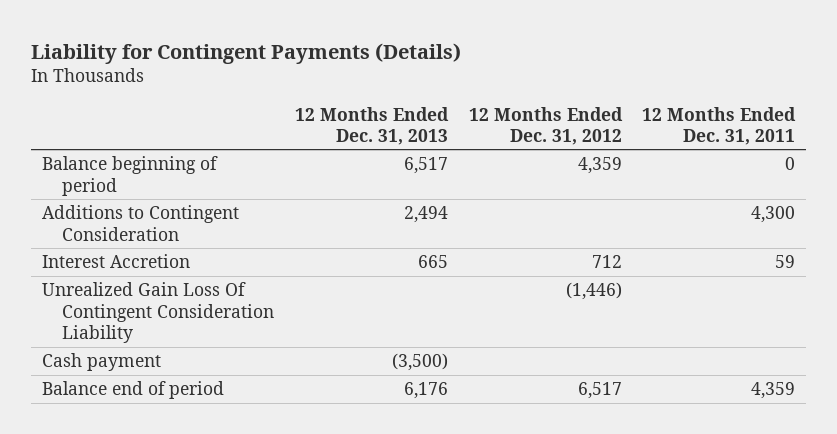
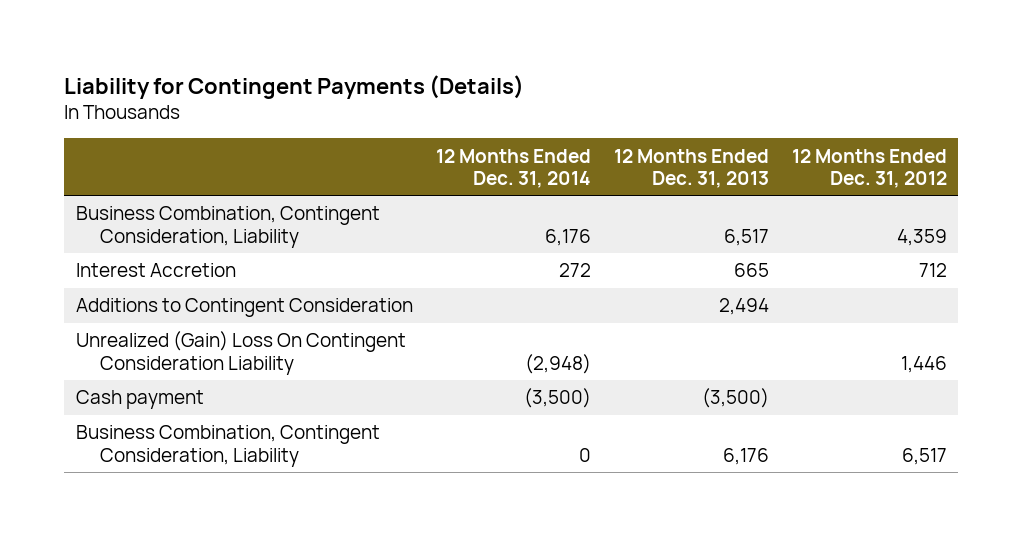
- | 12 Months Ended Dec. 31, 2013 | 12 Months Ended Dec. 31, 2012 | 12 Months Ended Dec. 31, 2011
+ | 12 Months Ended Dec. 31, 2014 | 12 Months Ended Dec. 31, 2013 | 12 Months Ended Dec. 31, 2012
- Balance beginning of period | 6,517 | 4,359 | 0
+ Business Combination, Contingent Consideration, Liability | 6,176 | 6,517 | 4,359
- Unrealized Gain Loss Of Contingent Consideration Liability | | (1,446) |
moved down: Additions to Contingent Consideration | | 2,494 |
+ Unrealized (Gain) Loss On Contingent Consideration Liability | (2,948) | | 1,446
- Balance end of period | 6,176 | 6,517 | 4,359
+ Business Combination, Contingent Consideration, Liability | 0 | 6,176 | 6,517

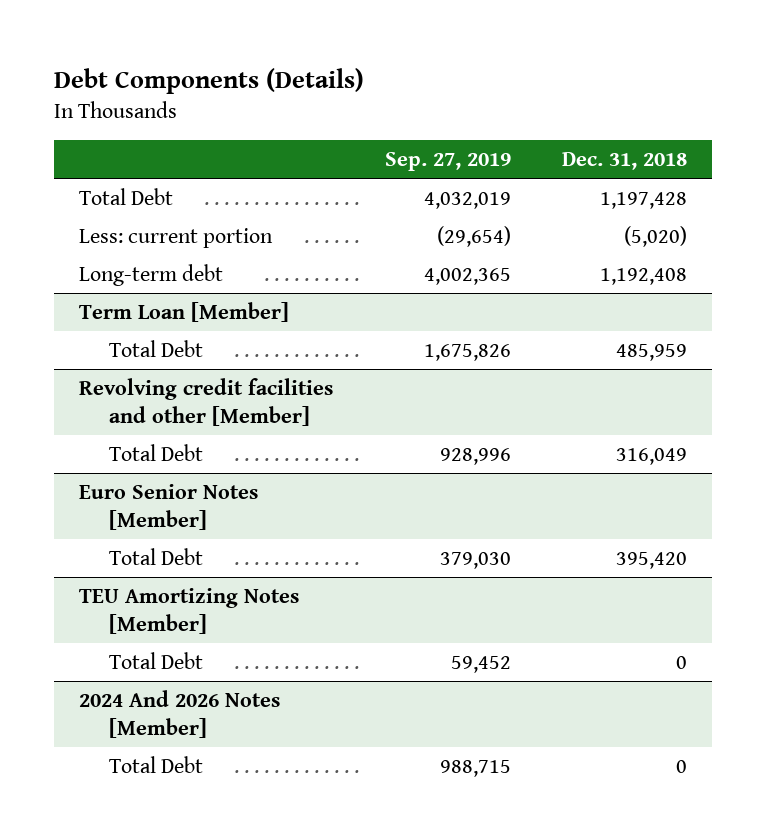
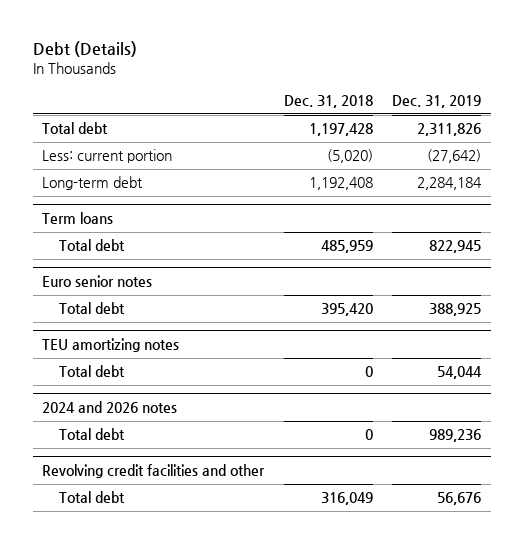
- Debt Components (Details)
+ Debt (Details)
- | Sep. 27, 2019 | Dec. 31, 2018
+ | Dec. 31, 2018 | Dec. 31, 2019
- Total Debt | 4,032,019 | 1,197,428
+ Total debt | 1,197,428 | 2,311,826
- Term Loan [Member]
- Total Debt | 1,675,826 | 485,959
- Revolving credit facilities and other [Member]
- Total Debt | 928,996 | 316,049
- Euro Senior Notes [Member]
- Total Debt | 379,030 | 395,420
- TEU Amortizing Notes [Member]
- Total Debt | 59,452 | 0
- 2024 And 2026 Notes [Member]
- Total Debt | 988,715 | 0
+ Term loans
+ Total debt | 485,959 | 822,945
+ Euro senior notes
+ Total debt | 395,420 | 388,925
+ TEU amortizing notes
+ Total debt | 0 | 54,044
+ 2024 and 2026 notes
+ Total debt | 0 | 989,236
+ Revolving credit facilities and other
+ Total debt | 316,049 | 56,676

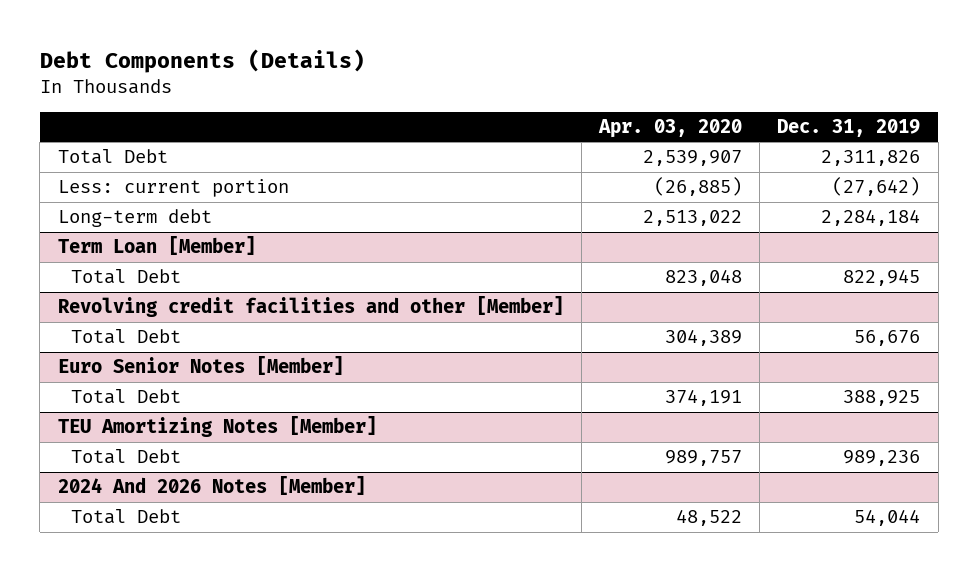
- Debt (Details)
+ Debt Components (Details)
- | Dec. 31, 2018 | Dec. 31, 2019
+ | Apr. 03, 2020 | Dec. 31, 2019
- Total debt | 1,197,428 | 2,311,826
+ Total Debt | 2,539,907 | 2,311,826
- Term loans
- Total debt | 485,959 | 822,945
- Euro senior notes
- Total debt | 395,420 | 388,925
- TEU amortizing notes
- Total debt | 0 | 54,044
- 2024 and 2026 notes
- Total debt | 0 | 989,236
- Revolving credit facilities and other
- Total debt | 316,049 | 56,676
+ Term Loan [Member]
+ Total Debt | 823,048 | 822,945
+ Revolving credit facilities and other [Member]
+ Total Debt | 304,389 | 56,676
+ Euro Senior Notes [Member]
+ Total Debt | 374,191 | 388,925
+ TEU Amortizing Notes [Member]
+ Total Debt | 989,757 | 989,236
+ 2024 And 2026 Notes [Member]
+ Total Debt | 48,522 | 54,044

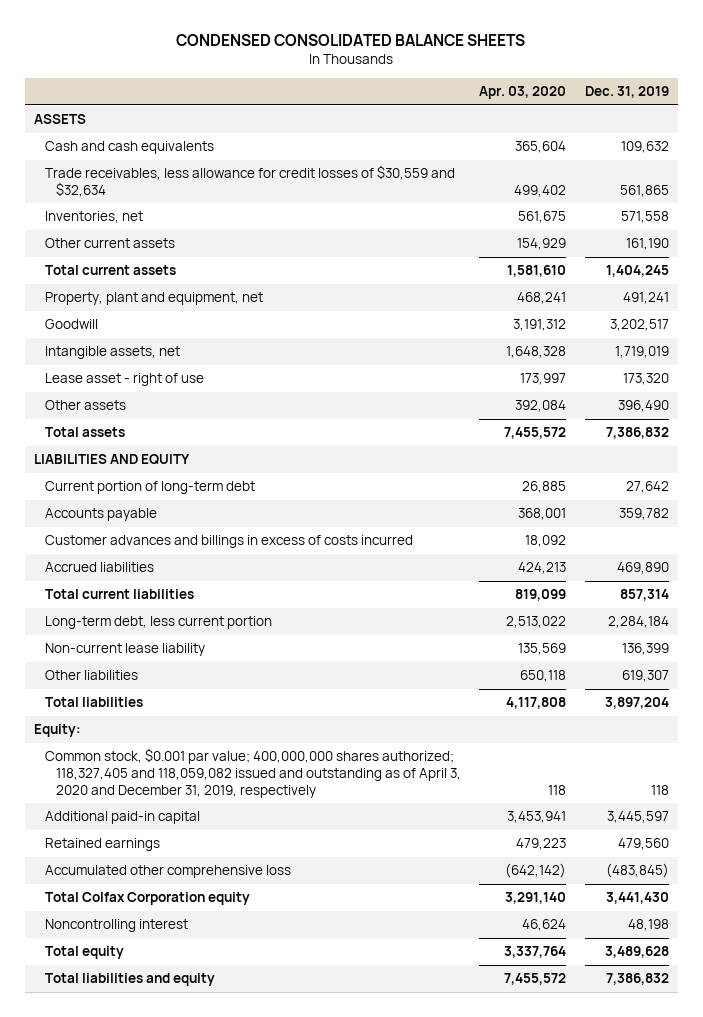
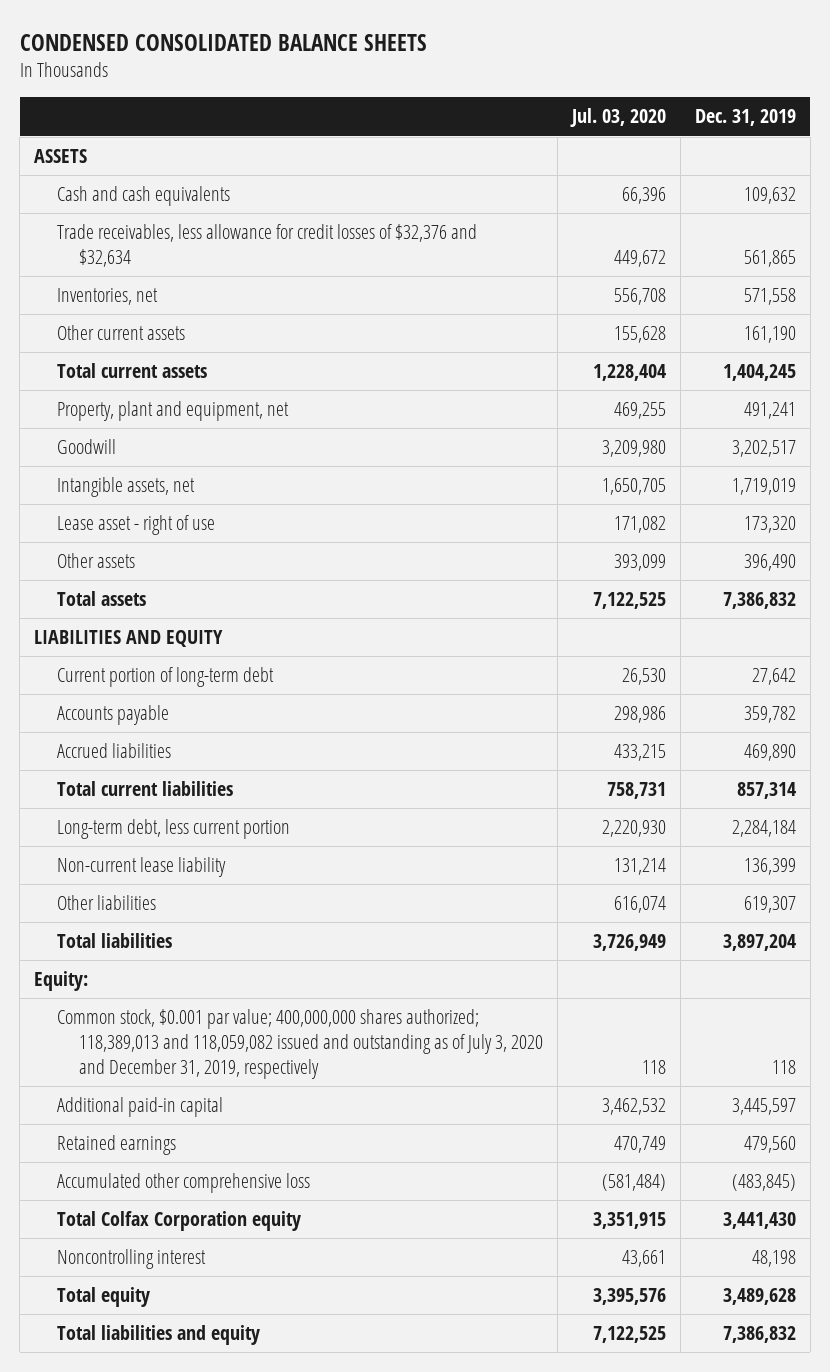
- | Apr. 03, 2020 | Dec. 31, 2019
+ | Jul. 03, 2020 | Dec. 31, 2019
- Trade receivables, less allowance for credit losses of $30,559 and $32,634 | 499,402 | 561,865
+ Trade receivables, less allowance for credit losses of $32,376 and $32,634 | 449,672 | 561,865
- Customer advances and billings in excess of costs incurred | 18,092 |
- Common stock, $0.001 par value; 400,000,000 shares authorized; 118,327,405 and 118,059,082 issued and outstanding as of April 3, 2020 and December 31, 2019, respectively | 118 | 118
+ Common stock, $0.001 par value; 400,000,000 shares authorized; 118,389,013 and 118,059,082 issued and outstanding as of July 3, 2020 and December 31, 2019, respectively | 118 | 118

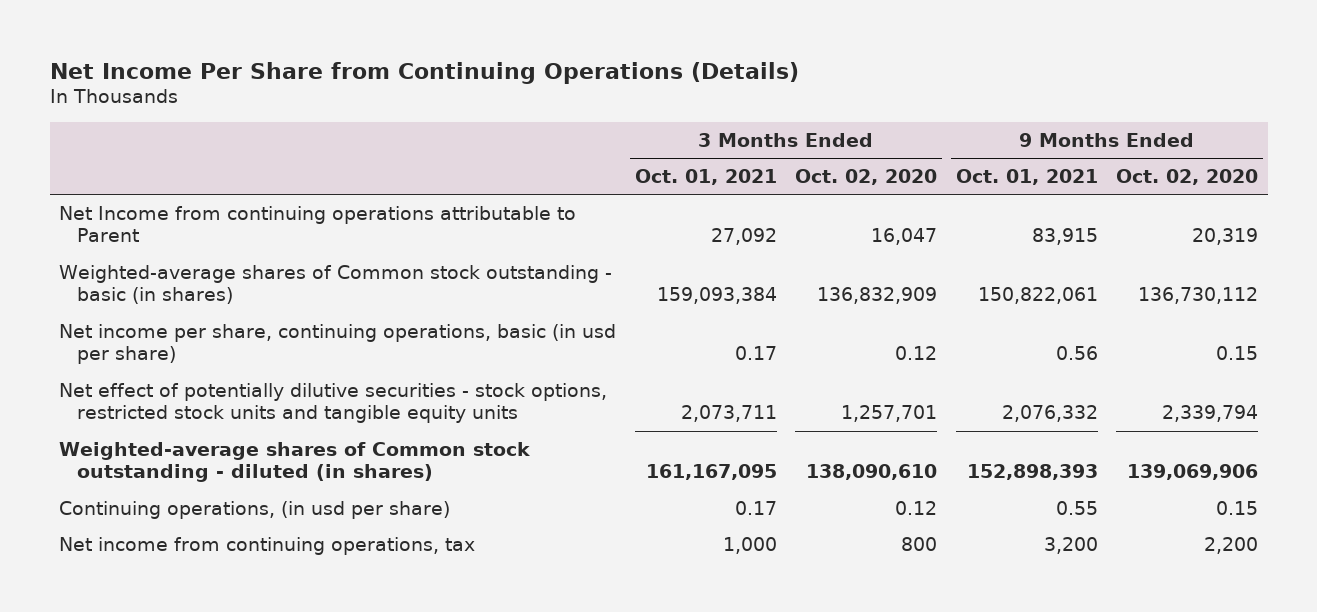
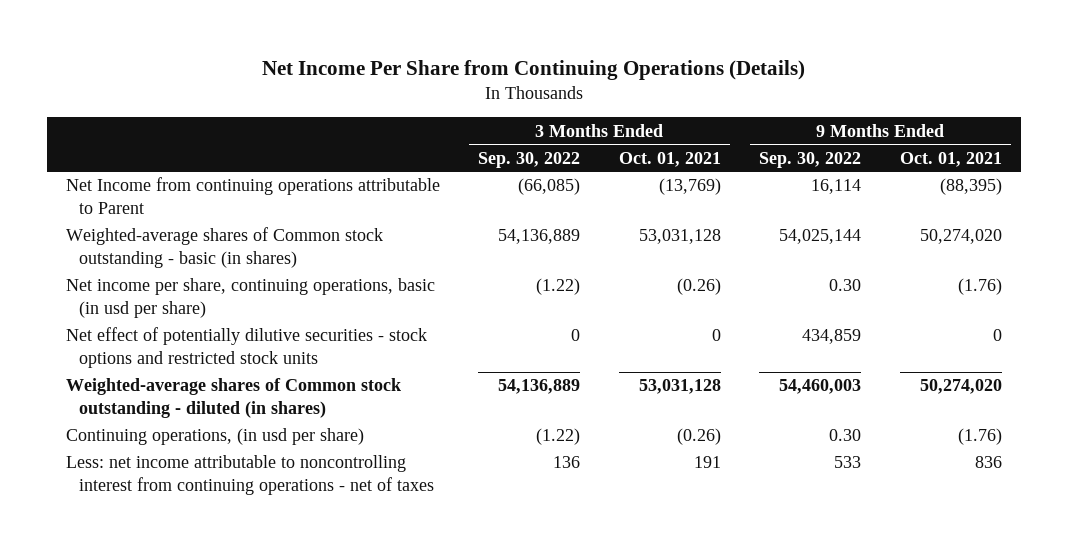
- | 3 Months Ended Oct. 01, 2021 | 3 Months Ended Oct. 02, 2020 | 9 Months Ended Oct. 01, 2021 | 9 Months Ended Oct. 02, 2020
+ | 3 Months Ended Sep. 30, 2022 | 3 Months Ended Oct. 01, 2021 | 9 Months Ended Sep. 30, 2022 | 9 Months Ended Oct. 01, 2021
- Net Income from continuing operations attributable to Parent | 27,092 | 16,047 | 83,915 | 20,319
- Weighted-average shares of Common stock outstanding - basic (in shares) | 159,093,384 | 136,832,909 | 150,822,061 | 136,730,112
- Net income per share, continuing operations, basic (in usd per share) | 0.17 | 0.12 | 0.56 | 0.15
- Net effect of potentially dilutive securities - stock options, restricted stock units and tangible equity units | 2,073,711 | 1,257,701 | 2,076,332 | 2,339,794
- Weighted-average shares of Common stock outstanding - diluted (in shares) | 161,167,095 | 138,090,610 | 152,898,393 | 139,069,906
- Continuing operations, (in usd per share) | 0.17 | 0.12 | 0.55 | 0.15
- Net income from continuing operations, tax | 1,000 | 800 | 3,200 | 2,200
+ Net Income from continuing operations attributable to Parent | (66,085) | (13,769) | 16,114 | (88,395)
+ Weighted-average shares of Common stock outstanding - basic (in shares) | 54,136,889 | 53,031,128 | 54,025,144 | 50,274,020
+ Net income per share, continuing operations, basic (in usd per share) | (1.22) | (0.26) | 0.30 | (1.76)
+ Net effect of potentially dilutive securities - stock options and restricted stock units | 0 | 0 | 434,859 | 0
+ Weighted-average shares of Common stock outstanding - diluted (in shares) | 54,136,889 | 53,031,128 | 54,460,003 | 50,274,020
+ Continuing operations, (in usd per share) | (1.22) | (0.26) | 0.30 | (1.76)
+ Less: net income attributable to noncontrolling interest from continuing operations - net of taxes | 136 | 191 | 533 | 836

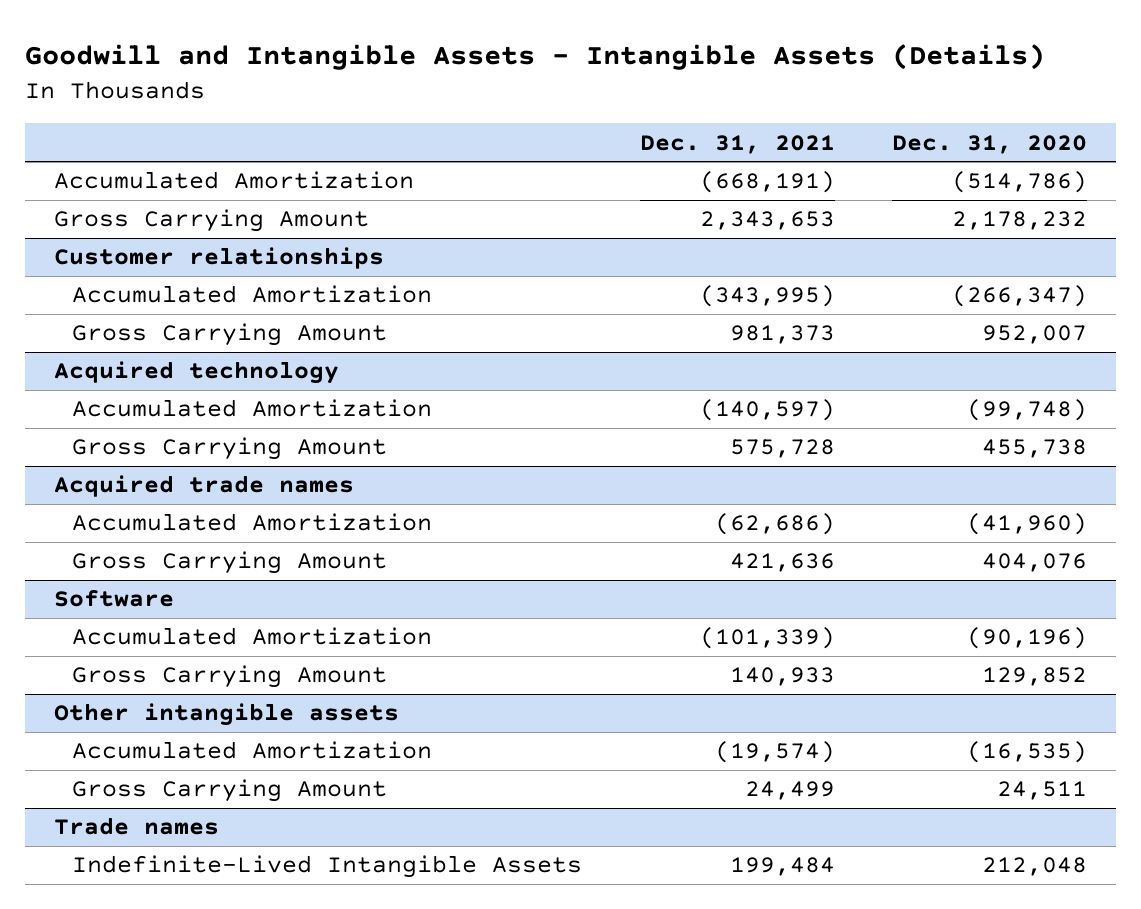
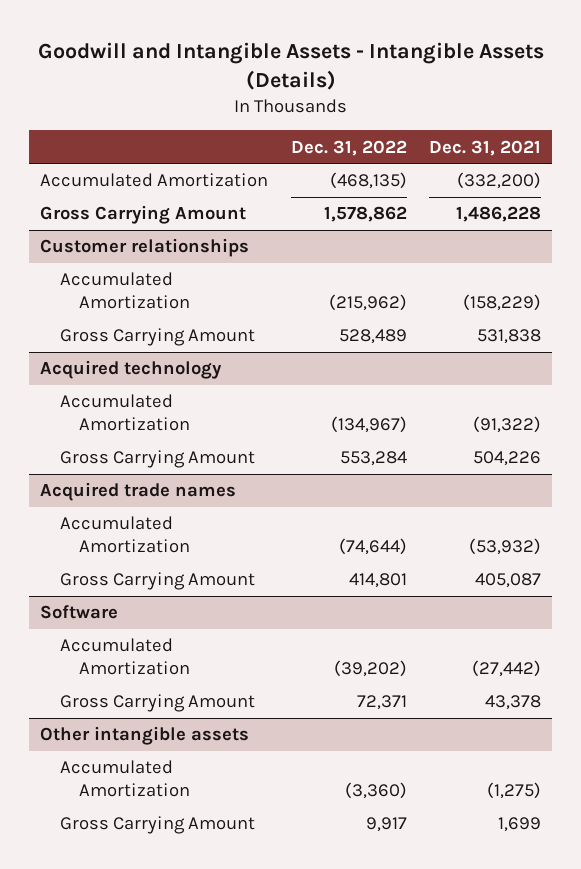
- | Dec. 31, 2021 | Dec. 31, 2020
+ | Dec. 31, 2022 | Dec. 31, 2021
- Accumulated Amortization | (668,191) | (514,786)
- Gross Carrying Amount | 2,343,653 | 2,178,232
+ Accumulated Amortization | (468,135) | (332,200)
+ Gross Carrying Amount | 1,578,862 | 1,486,228
@ Customer relationships
- Accumulated Amortization | (343,995) | (266,347)
- Gross Carrying Amount | 981,373 | 952,007
+ Accumulated Amortization | (215,962) | (158,229)
+ Gross Carrying Amount | 528,489 | 531,838
@ Acquired technology
- Accumulated Amortization | (140,597) | (99,748)
- Gross Carrying Amount | 575,728 | 455,738
+ Accumulated Amortization | (134,967) | (91,322)
+ Gross Carrying Amount | 553,284 | 504,226
@ Acquired trade names
- Accumulated Amortization | (62,686) | (41,960)
- Gross Carrying Amount | 421,636 | 404,076
+ Accumulated Amortization | (74,644) | (53,932)
+ Gross Carrying Amount | 414,801 | 405,087
@ Software
- Accumulated Amortization | (101,339) | (90,196)
- Gross Carrying Amount | 140,933 | 129,852
+ Accumulated Amortization | (39,202) | (27,442)
+ Gross Carrying Amount | 72,371 | 43,378
@ Other intangible assets
- Accumulated Amortization | (19,574) | (16,535)
- Gross Carrying Amount | 24,499 | 24,511
- Trade names
- Indefinite-Lived Intangible Assets | 199,484 | 212,048
@ Other intangible assets
+ Accumulated Amortization | (3,360) | (1,275)
+ Gross Carrying Amount | 9,917 | 1,699

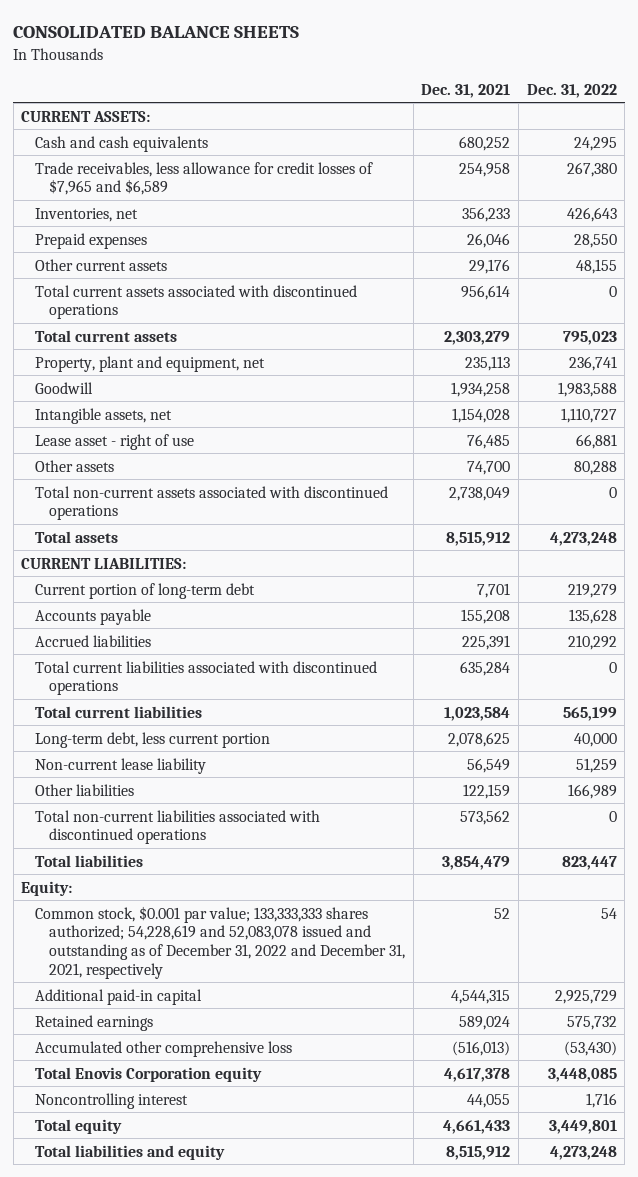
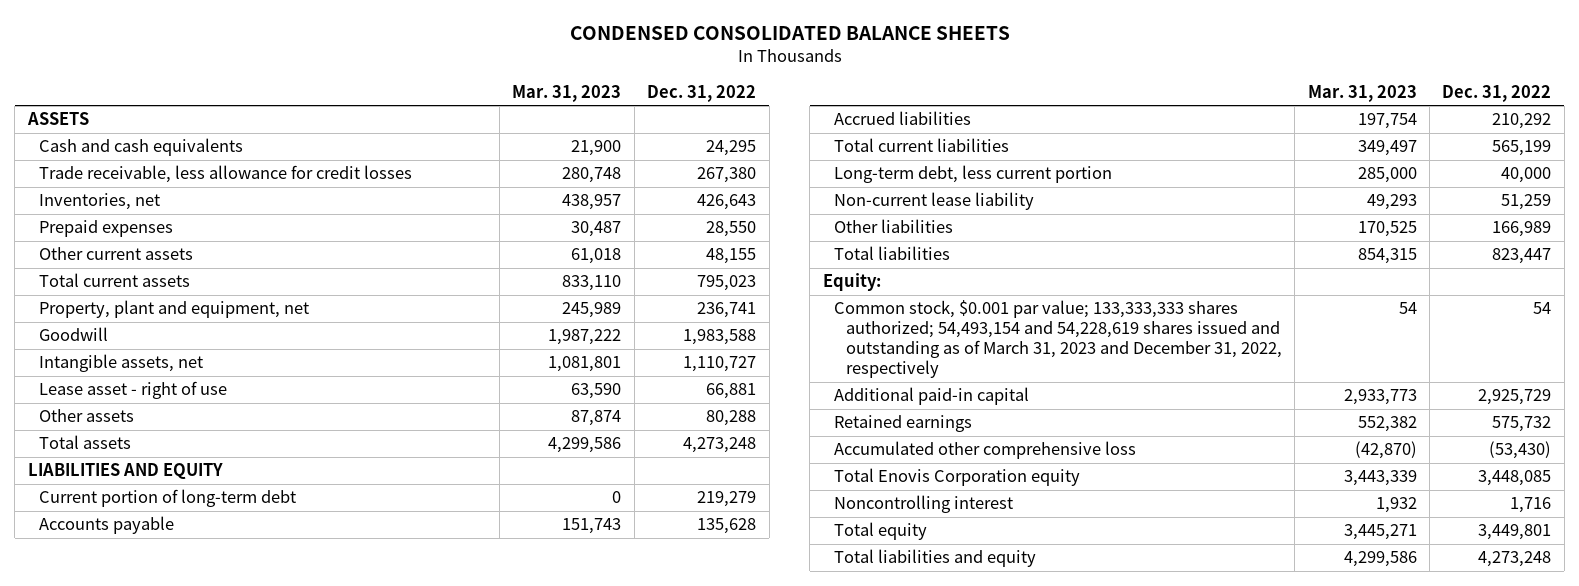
- CONSOLIDATED BALANCE SHEETS
+ CONDENSED CONSOLIDATED BALANCE SHEETS
- | Dec. 31, 2021 | Dec. 31, 2022
+ | Mar. 31, 2023 | Dec. 31, 2022
- CURRENT ASSETS:
+ ASSETS
- Trade receivables, less allowance for credit losses of $7,965 and $6,589 | 254,958 | 267,380
+ Trade receivable, less allowance for credit losses | 280,748 | 267,380
- Total current assets associated with discontinued operations | 956,614 | 0
- Total non-current assets associated with discontinued operations | 2,738,049 | 0
- CURRENT LIABILITIES:
+ LIABILITIES AND EQUITY
- Total current liabilities associated with discontinued operations | 635,284 | 0
- Total non-current liabilities associated with discontinued operations | 573,562 | 0
- Common stock, $0.001 par value; 133,333,333 shares authorized; 54,228,619 and 52,083,078 issued and outstanding as of December 31, 2022 and December 31, 2021, respectively | 52 | 54
+ Common stock, $0.001 par value; 133,333,333 shares authorized; 54,493,154 and 54,228,619 shares issued and outstanding as of March 31, 2023 and December 31, 2022, respectively | 54 | 54

